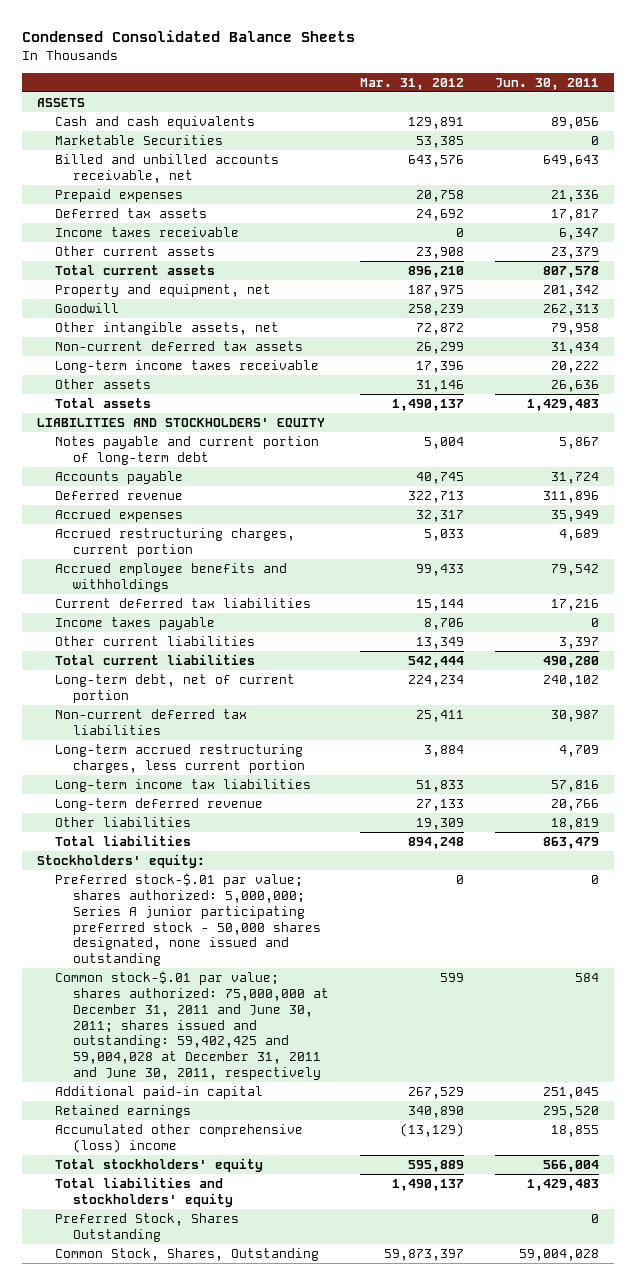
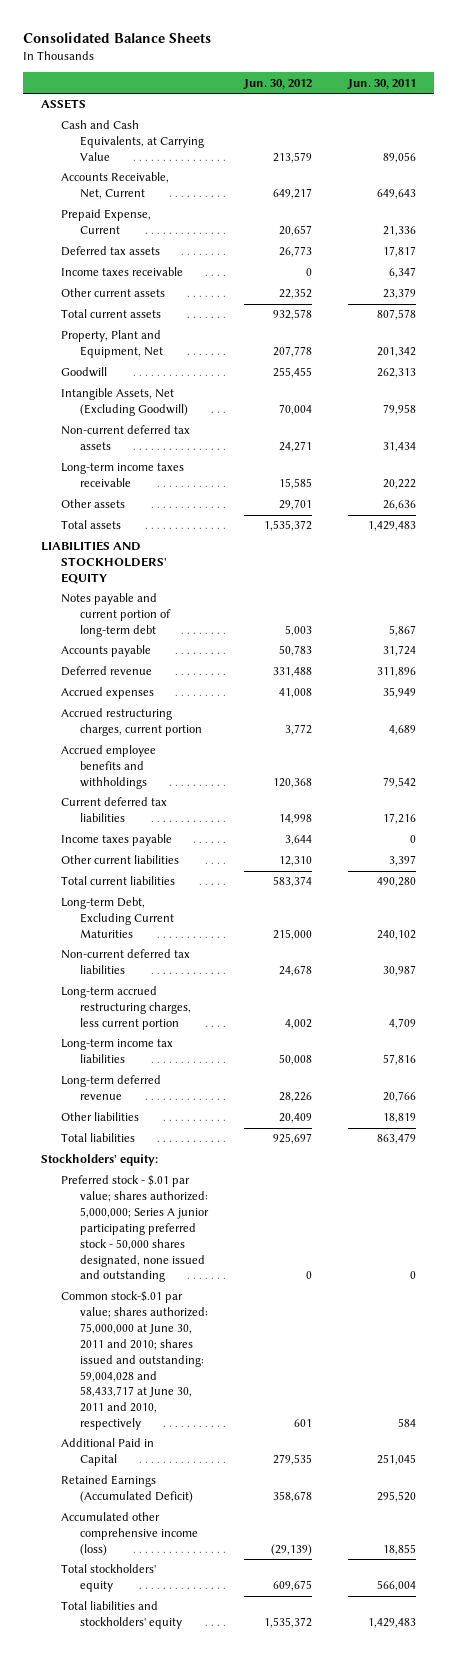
- Condensed Consolidated Balance Sheets
+ Consolidated Balance Sheets
- | Mar. 31, 2012 | Jun. 30, 2011
+ | Jun. 30, 2012 | Jun. 30, 2011
- Cash and cash equivalents | 129,891 | 89,056
- Marketable Securities | 53,385 | 0
- Billed and unbilled accounts receivable, net | 643,576 | 649,643
- Prepaid expenses | 20,758 | 21,336
+ Cash and Cash Equivalents, at Carrying Value | 213,579 | 89,056
+ Accounts Receivable, Net, Current | 649,217 | 649,643
+ Prepaid Expense, Current | 20,657 | 21,336
- Property and equipment, net | 187,975 | 201,342
+ Property, Plant and Equipment, Net | 207,778 | 201,342
- Other intangible assets, net | 72,872 | 79,958
+ Intangible Assets, Net (Excluding Goodwill) | 70,004 | 79,958
- Long-term debt, net of current portion | 224,234 | 240,102
+ Long-term Debt, Excluding Current Maturities | 215,000 | 240,102
- Preferred stock-$.01 par value; shares authorized: 5,000,000; Series A junior participating preferred stock - 50,000 shares designated, none issued and outstanding | 0 | 0
- Common stock-$.01 par value; shares authorized: 75,000,000 at December 31, 2011 and June 30, 2011; shares issued and outstanding: 59,402,425 and 59,004,028 at December 31, 2011 and June 30, 2011, respectively | 599 | 584
- Additional paid-in capital | 267,529 | 251,045
- Retained earnings | 340,890 | 295,520
- Accumulated other comprehensive (loss) income | (13,129) | 18,855
+ Preferred stock - $.01 par value; shares authorized: 5,000,000; Series A junior participating preferred stock - 50,000 shares designated, none issued and outstanding | 0 | 0
+ Common stock-$.01 par value; shares authorized: 75,000,000 at June 30, 2011 and 2010; shares issued and outstanding: 59,004,028 and 58,433,717 at June 30, 2011 and 2010, respectively | 601 | 584
+ Additional Paid in Capital | 279,535 | 251,045
+ Retained Earnings (Accumulated Deficit) | 358,678 | 295,520
+ Accumulated other comprehensive income (loss) | (29,139) | 18,855
- Preferred Stock, Shares Outstanding | | 0
- Common Stock, Shares, Outstanding | 59,873,397 | 59,004,028

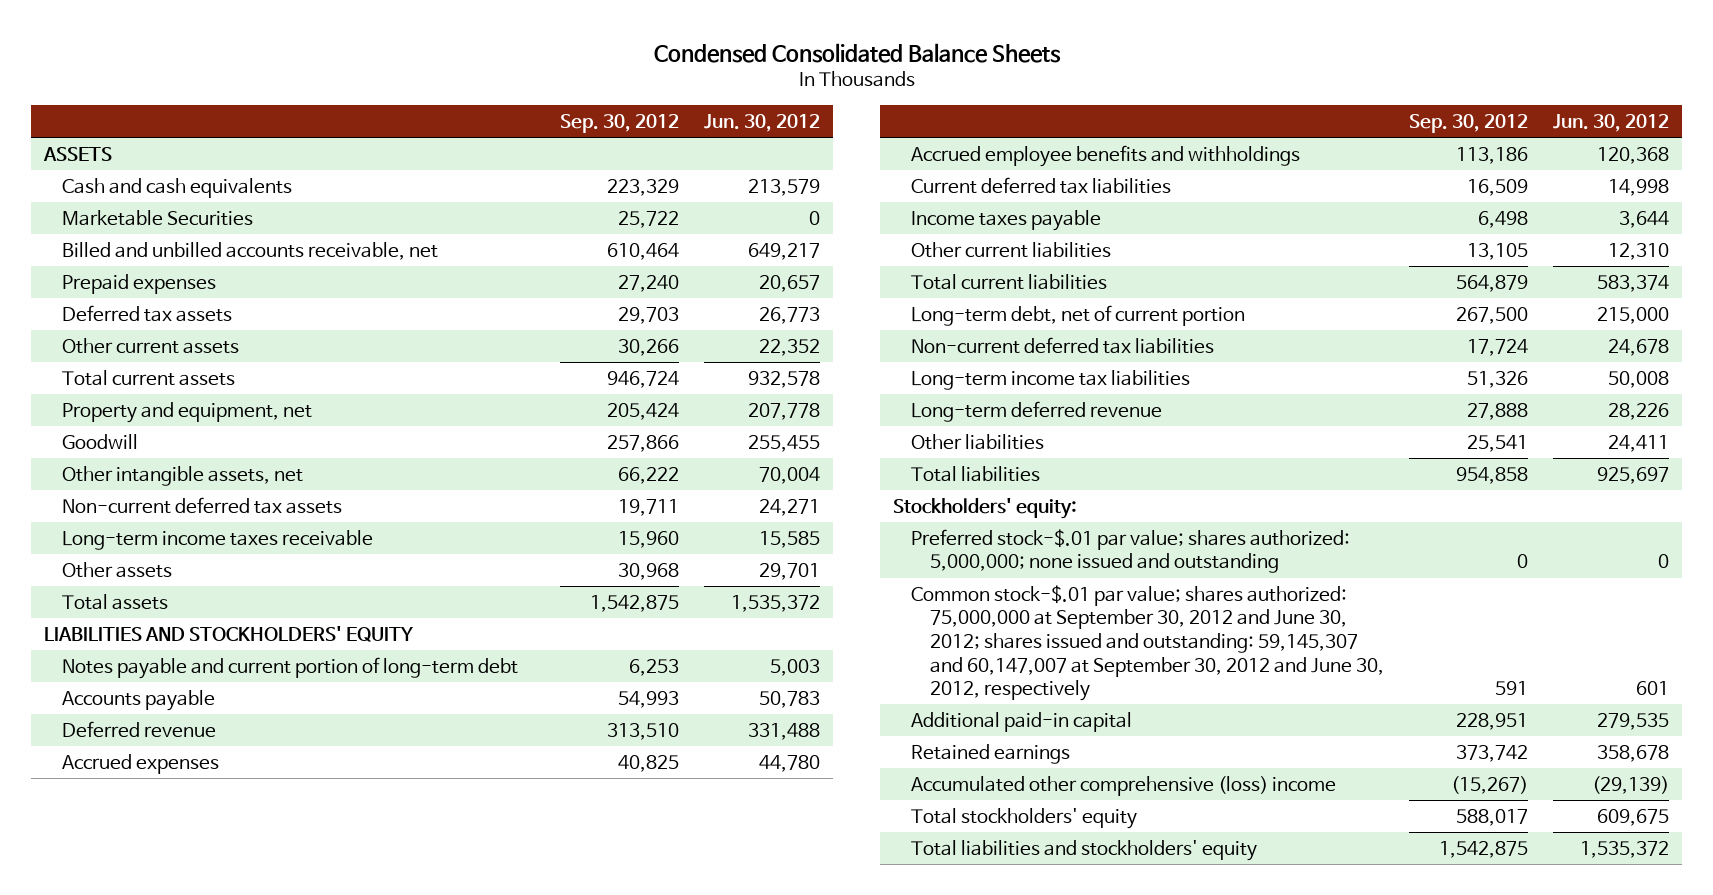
- Consolidated Balance Sheets
+ Condensed Consolidated Balance Sheets
- | Jun. 30, 2012 | Jun. 30, 2011
+ | Sep. 30, 2012 | Jun. 30, 2012
- Cash and Cash Equivalents, at Carrying Value | 213,579 | 89,056
- Accounts Receivable, Net, Current | 649,217 | 649,643
- Prepaid Expense, Current | 20,657 | 21,336
+ Cash and cash equivalents | 223,329 | 213,579
+ Marketable Securities | 25,722 | 0
+ Billed and unbilled accounts receivable, net | 610,464 | 649,217
+ Prepaid expenses | 27,240 | 20,657
- Income taxes receivable | 0 | 6,347
- Property, Plant and Equipment, Net | 207,778 | 201,342
+ Property and equipment, net | 205,424 | 207,778
- Intangible Assets, Net (Excluding Goodwill) | 70,004 | 79,958
+ Other intangible assets, net | 66,222 | 70,004
- Accrued expenses | 41,008 | 35,949
- Accrued restructuring charges, current portion | 3,772 | 4,689
+ Accrued expenses | 40,825 | 44,780
- Long-term Debt, Excluding Current Maturities | 215,000 | 240,102
+ Long-term debt, net of current portion | 267,500 | 215,000
- Long-term accrued restructuring charges, less current portion | 4,002 | 4,709
- Other liabilities | 20,409 | 18,819
+ Other liabilities | 25,541 | 24,411
- Preferred stock - $.01 par value; shares authorized: 5,000,000; Series A junior participating preferred stock - 50,000 shares designated, none issued and outstanding | 0 | 0
- Common stock-$.01 par value; shares authorized: 75,000,000 at June 30, 2011 and 2010; shares issued and outstanding: 59,004,028 and 58,433,717 at June 30, 2011 and 2010, respectively | 601 | 584
- Additional Paid in Capital | 279,535 | 251,045
- Retained Earnings (Accumulated Deficit) | 358,678 | 295,520
- Accumulated other comprehensive income (loss) | (29,139) | 18,855
+ Preferred stock-$.01 par value; shares authorized: 5,000,000; none issued and outstanding | 0 | 0
+ Common stock-$.01 par value; shares authorized: 75,000,000 at September 30, 2012 and June 30, 2012; shares issued and outstanding: 59,145,307 and 60,147,007 at September 30, 2012 and June 30, 2012, respectively | 591 | 601
+ Additional paid-in capital | 228,951 | 279,535
+ Retained earnings | 373,742 | 358,678
+ Accumulated other comprehensive (loss) income | (15,267) | (29,139)

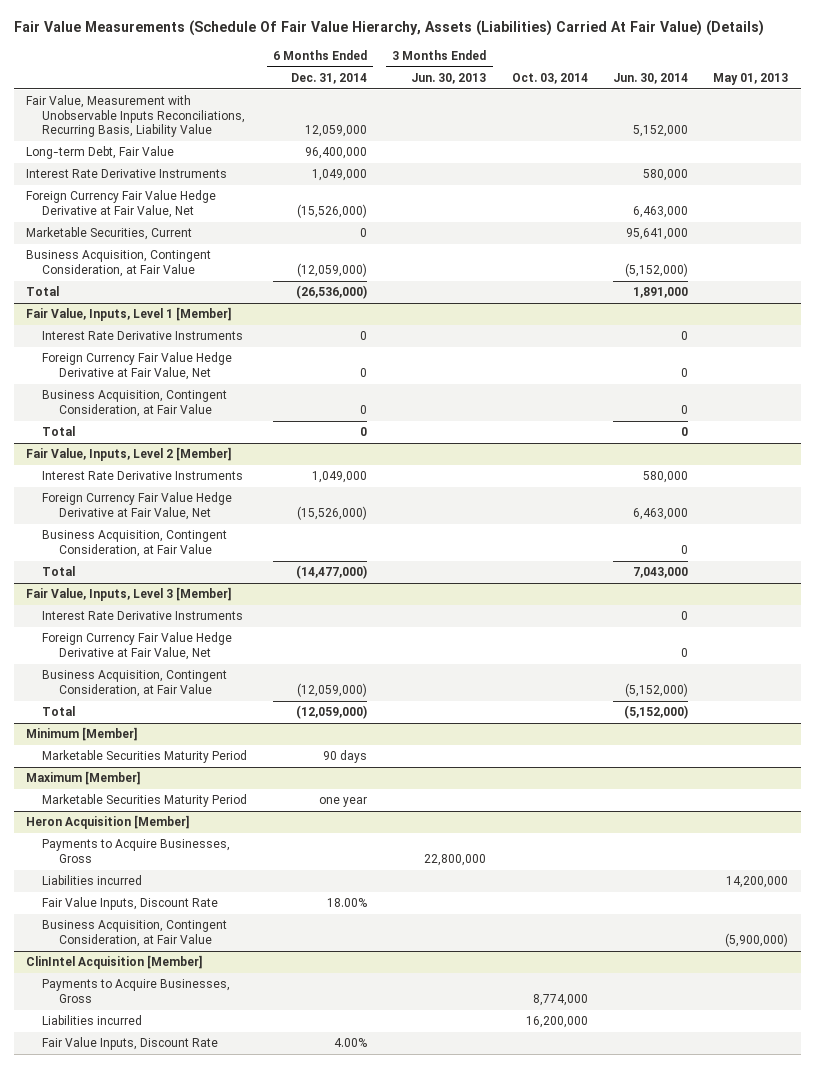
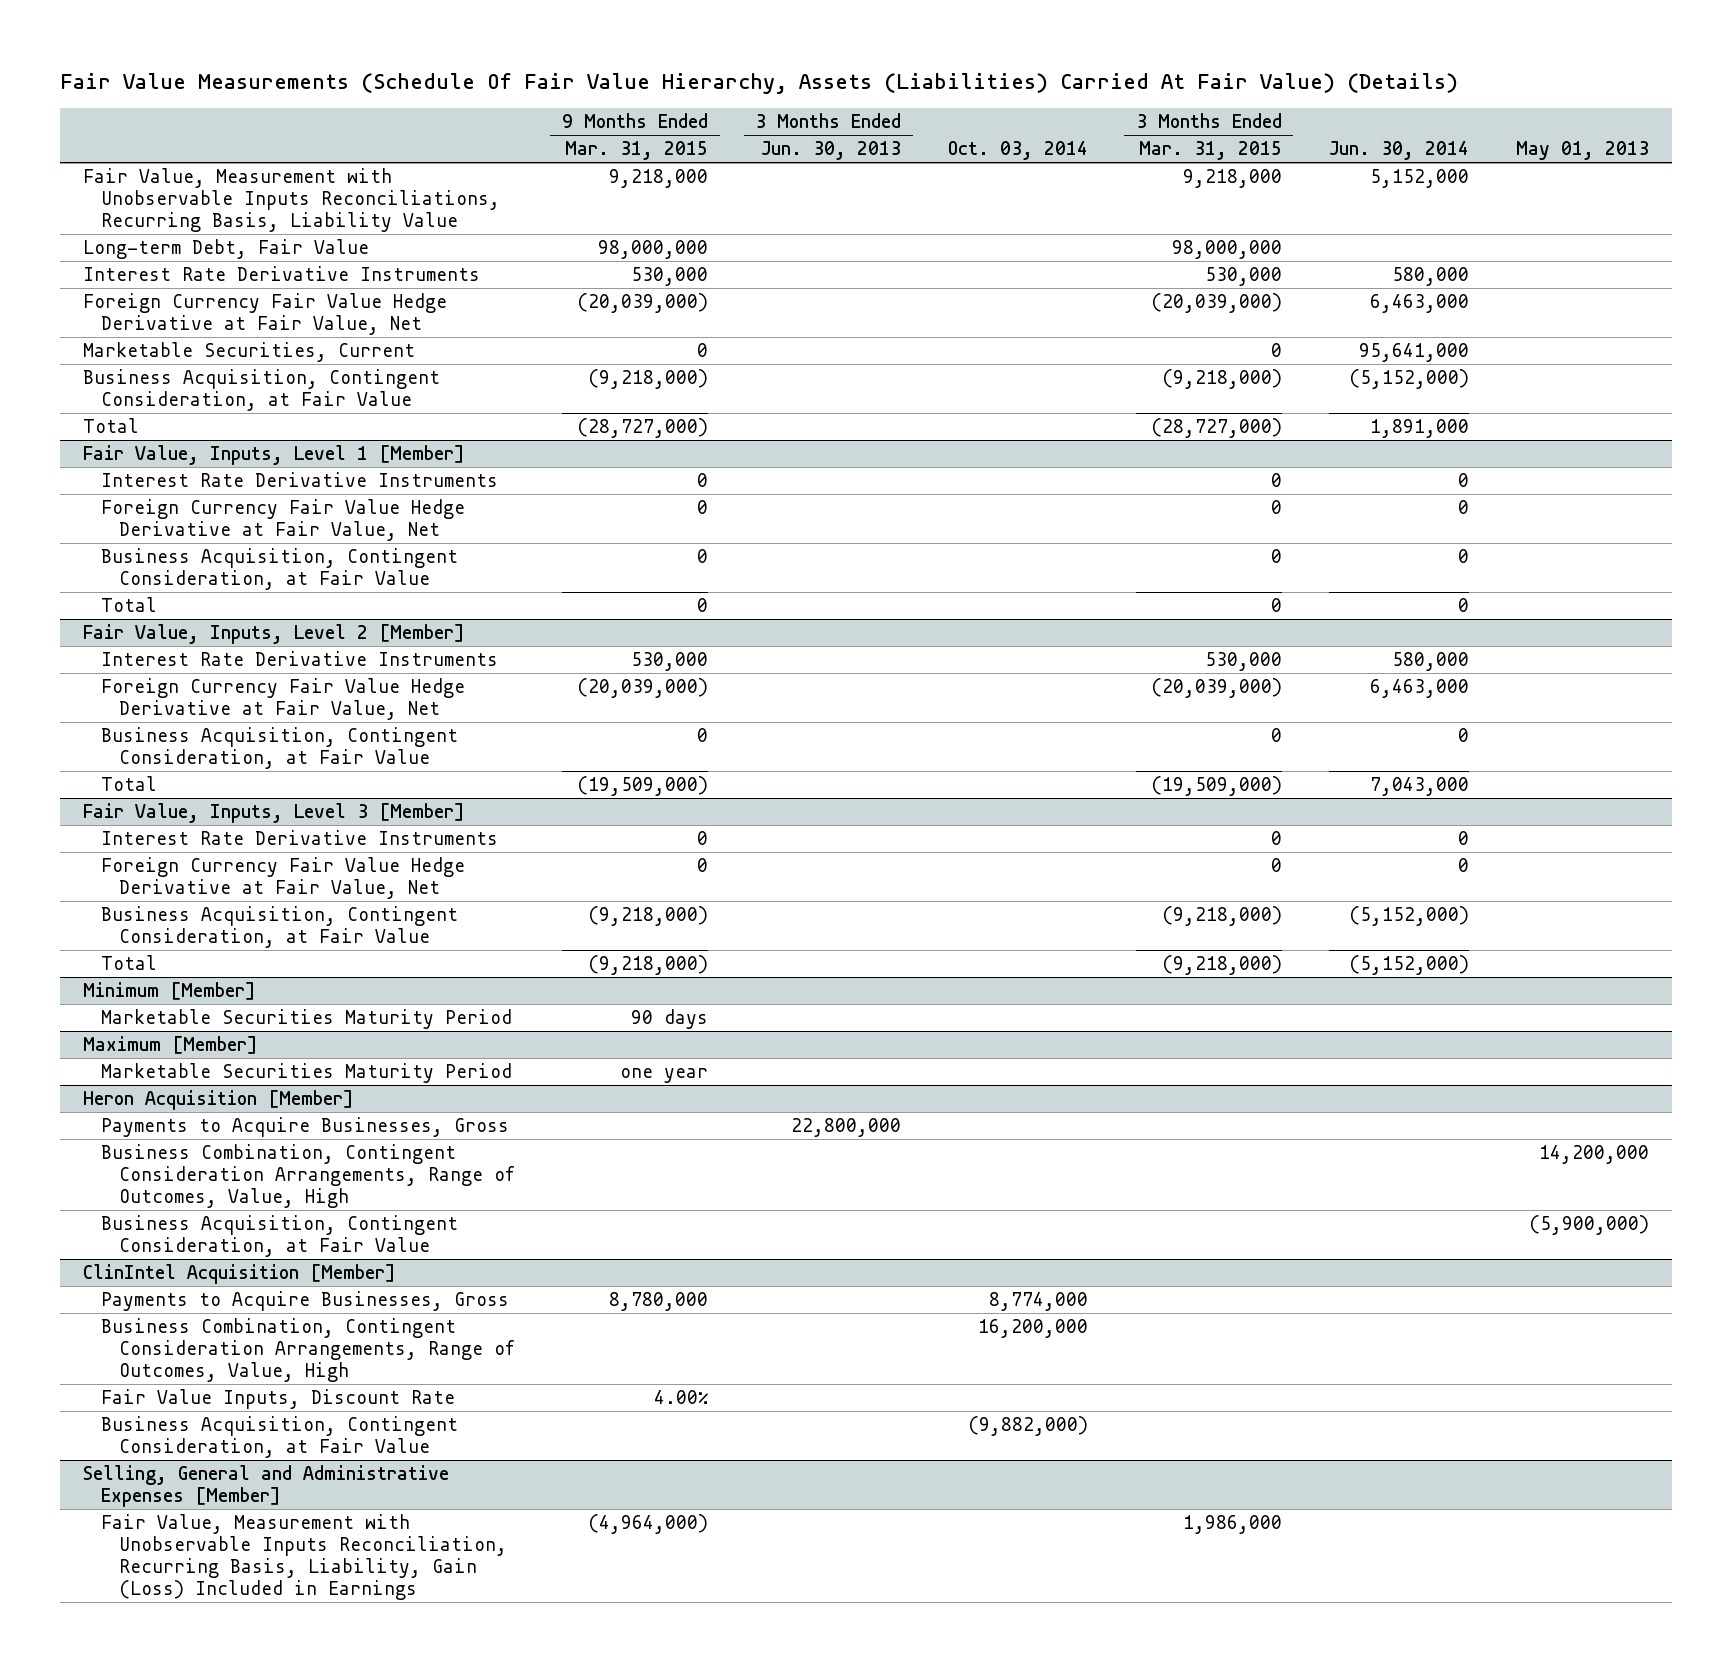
- | 6 Months Ended Dec. 31, 2014 | 3 Months Ended Jun. 30, 2013 | Oct. 03, 2014 | Jun. 30, 2014 | May 01, 2013
+ | 9 Months Ended Mar. 31, 2015 | 3 Months Ended Jun. 30, 2013 | Oct. 03, 2014 | 3 Months Ended Mar. 31, 2015 | Jun. 30, 2014 | May 01, 2013
@ Heron Acquisition [Member]
- Liabilities incurred | | | | | 14,200,000
- Fair Value Inputs, Discount Rate | 18.00% | | | |
+ Business Combination, Contingent Consideration Arrangements, Range of Outcomes, Value, High | | | | | | 14,200,000
@ ClinIntel Acquisition [Member]
- Liabilities incurred | | | 16,200,000 | |
+ Business Combination, Contingent Consideration Arrangements, Range of Outcomes, Value, High | | | 16,200,000 | | |
+ Business Acquisition, Contingent Consideration, at Fair Value | | | (9,882,000) | | |
+ Selling, General and Administrative Expenses [Member]
+ Fair Value, Measurement with Unobservable Inputs Reconciliation, Recurring Basis, Liability, Gain (Loss) Included in Earnings | (4,964,000) | | | 1,986,000 | |

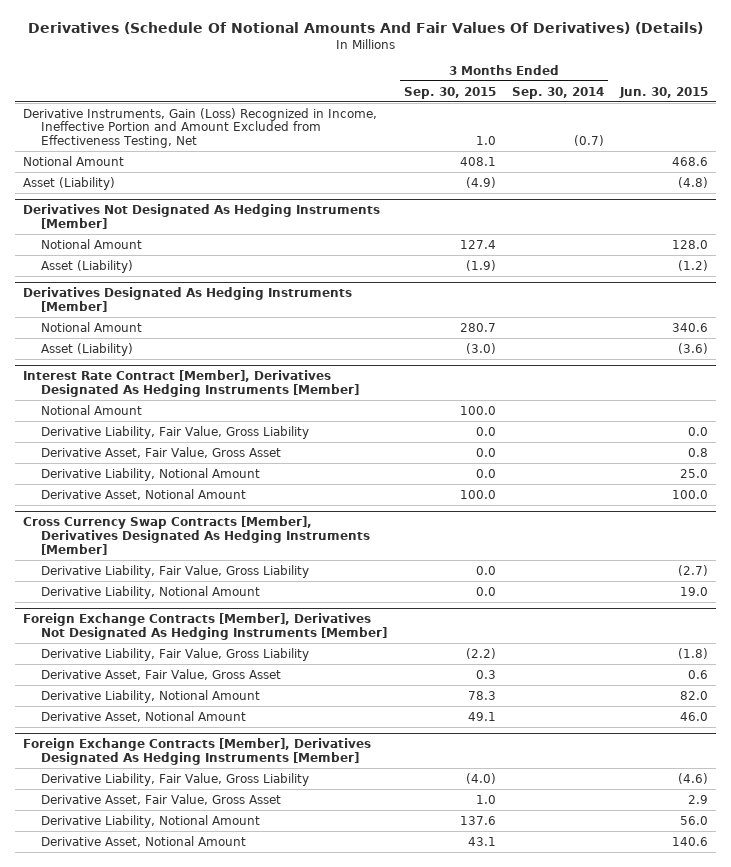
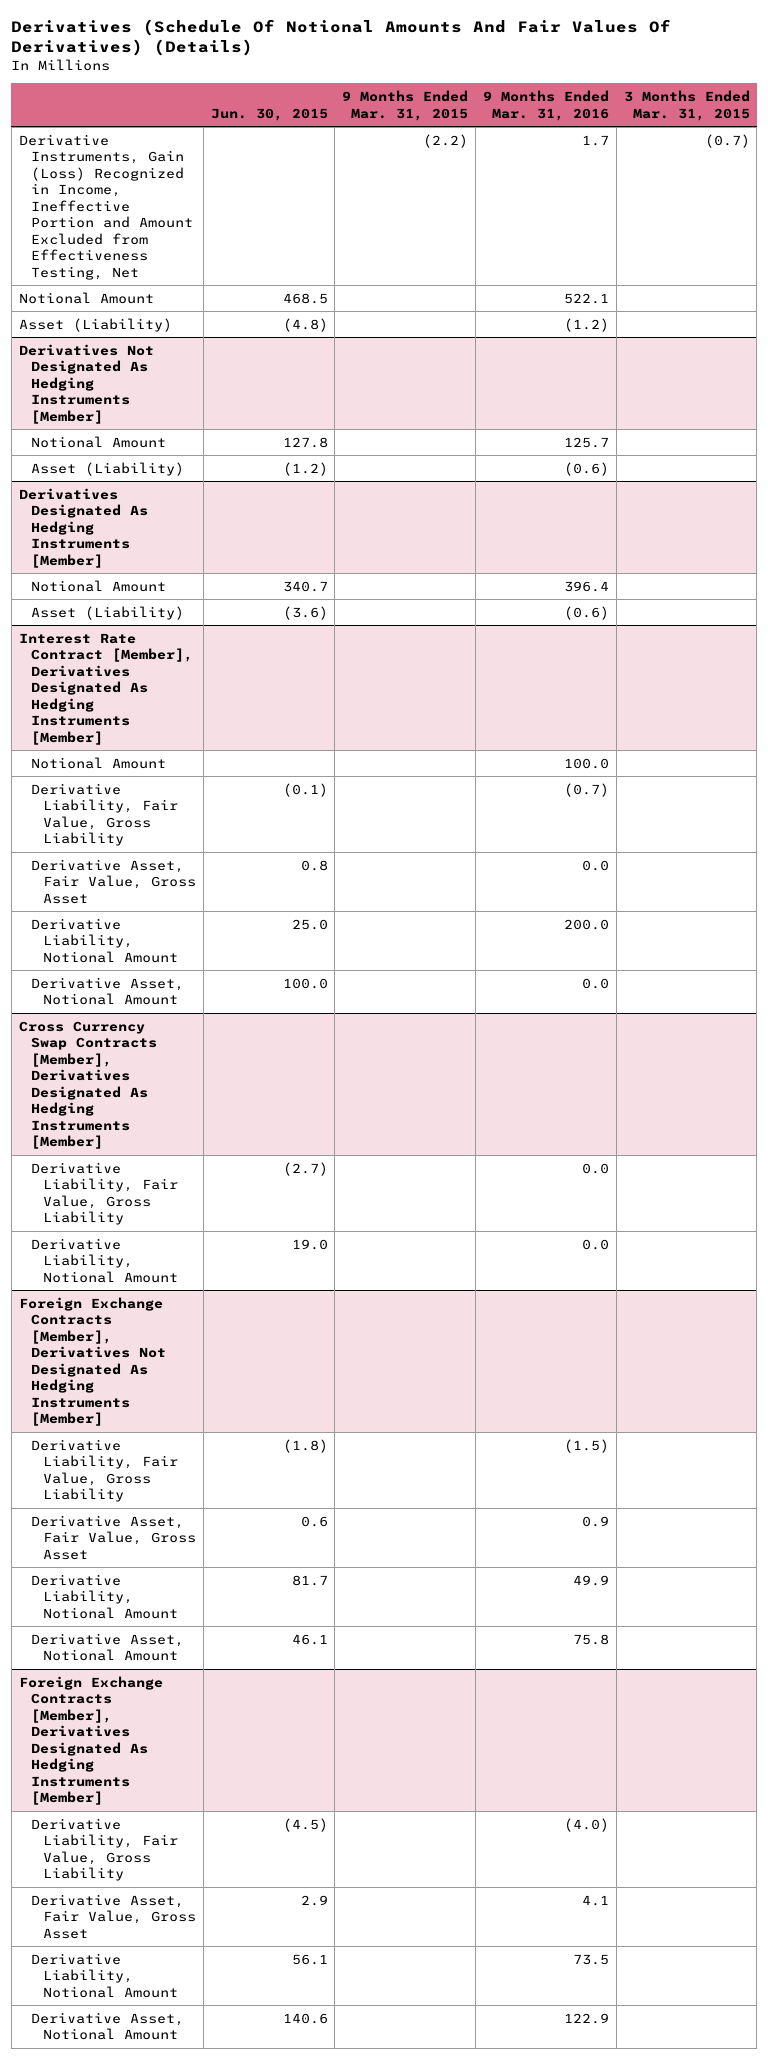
- | 3 Months Ended Sep. 30, 2015 | 3 Months Ended Sep. 30, 2014 | Jun. 30, 2015
+ | Jun. 30, 2015 | 9 Months Ended Mar. 31, 2015 | 9 Months Ended Mar. 31, 2016 | 3 Months Ended Mar. 31, 2015
- Notional Amount | 408.1 | | 468.6
+ Notional Amount | 468.5 | | 522.1 |
@ Derivatives Not Designated As Hedging Instruments [Member]
- Notional Amount | 127.4 | | 128.0
+ Notional Amount | 127.8 | | 125.7 |
@ Derivatives Designated As Hedging Instruments [Member]
- Notional Amount | 280.7 | | 340.6
+ Notional Amount | 340.7 | | 396.4 |
@ Interest Rate Contract [Member], Derivatives Designated As Hedging Instruments [Member]
- Derivative Liability, Fair Value, Gross Liability | 0.0 | | 0.0
+ Derivative Liability, Fair Value, Gross Liability | (0.1) | | (0.7) |
@ Foreign Exchange Contracts [Member], Derivatives Not Designated As Hedging Instruments [Member]
- Derivative Liability, Notional Amount | 78.3 | | 82.0
- Derivative Asset, Notional Amount | 49.1 | | 46.0
+ Derivative Liability, Notional Amount | 81.7 | | 49.9 |
+ Derivative Asset, Notional Amount | 46.1 | | 75.8 |
@ Foreign Exchange Contracts [Member], Derivatives Designated As Hedging Instruments [Member]
- Derivative Liability, Fair Value, Gross Liability | (4.0) | | (4.6)
+ Derivative Liability, Fair Value, Gross Liability | (4.5) | | (4.0) |
- Derivative Liability, Notional Amount | 137.6 | | 56.0
+ Derivative Liability, Notional Amount | 56.1 | | 73.5 |

